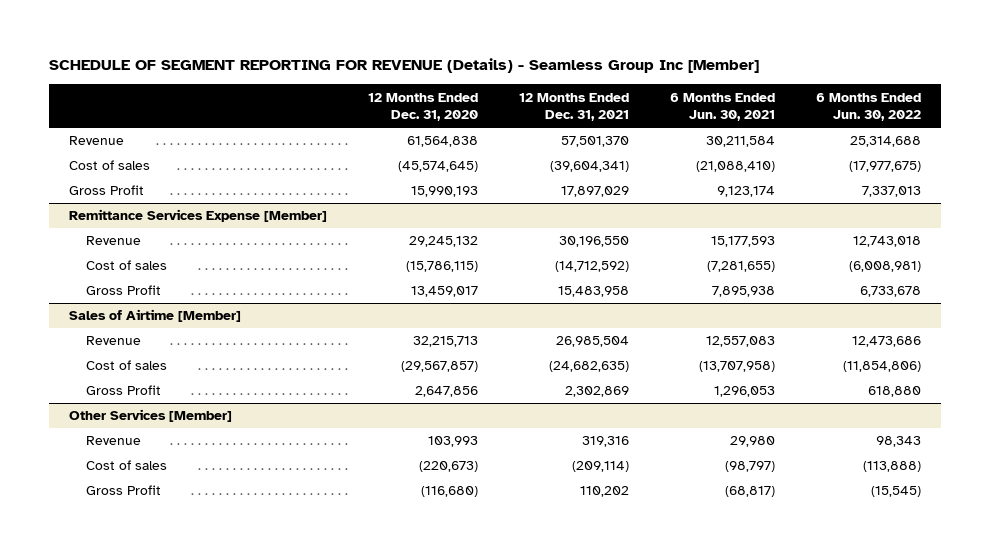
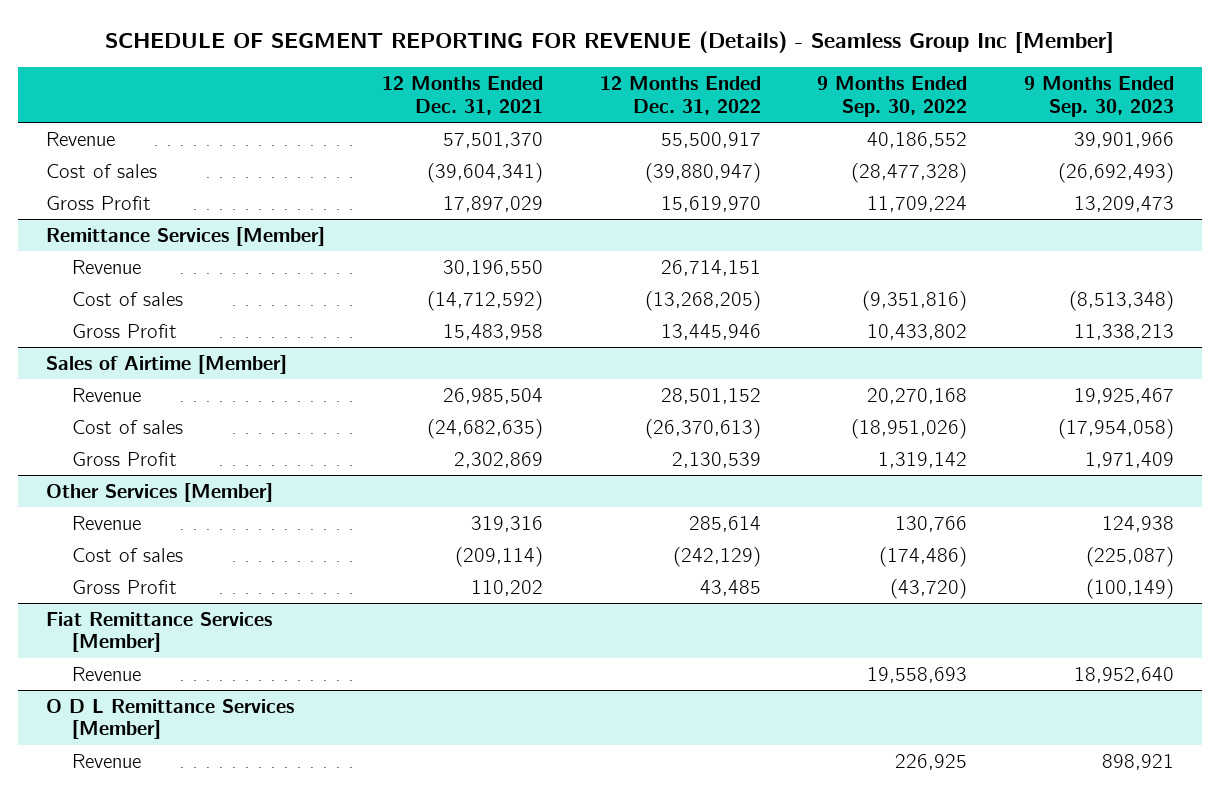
- | 12 Months Ended Dec. 31, 2020 | 12 Months Ended Dec. 31, 2021 | 6 Months Ended Jun. 30, 2021 | 6 Months Ended Jun. 30, 2022
+ | 12 Months Ended Dec. 31, 2021 | 12 Months Ended Dec. 31, 2022 | 9 Months Ended Sep. 30, 2022 | 9 Months Ended Sep. 30, 2023
- Remittance Services Expense [Member]
+ Remittance Services [Member]
+ Fiat Remittance Services [Member]
+ Revenue | | | 19,558,693 | 18,952,640
+ O D L Remittance Services [Member]
+ Revenue | | | 226,925 | 898,921

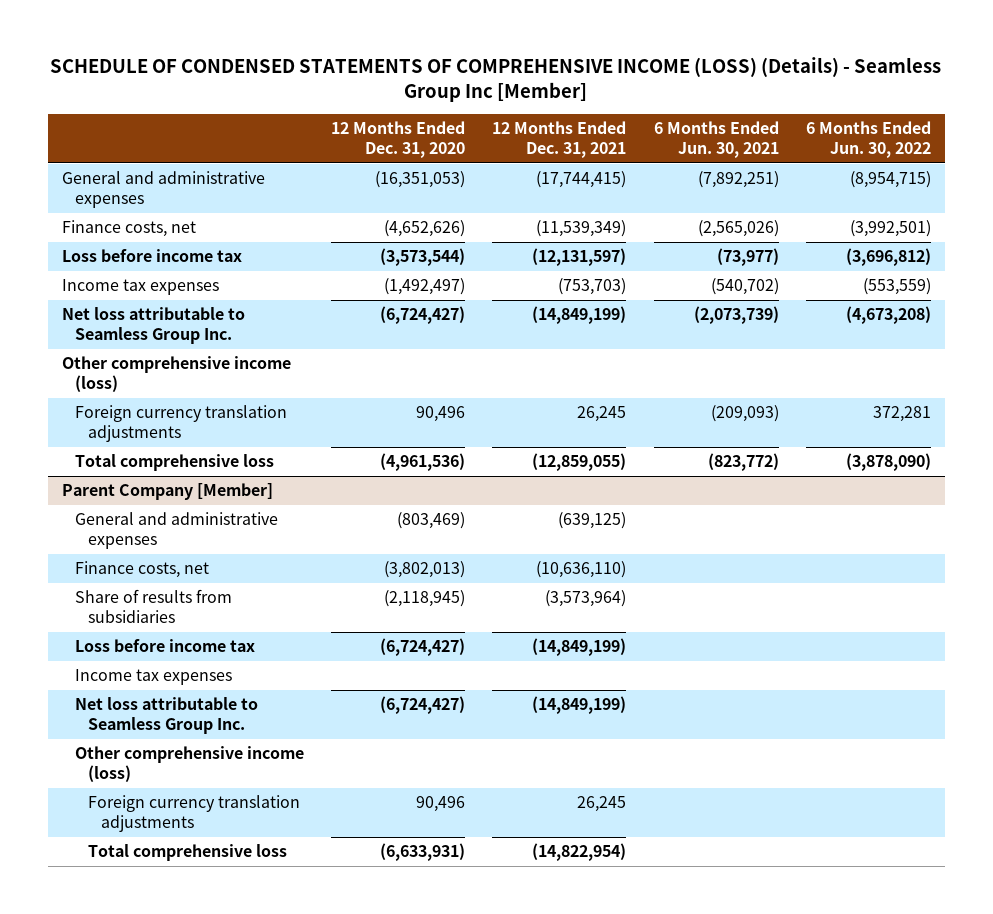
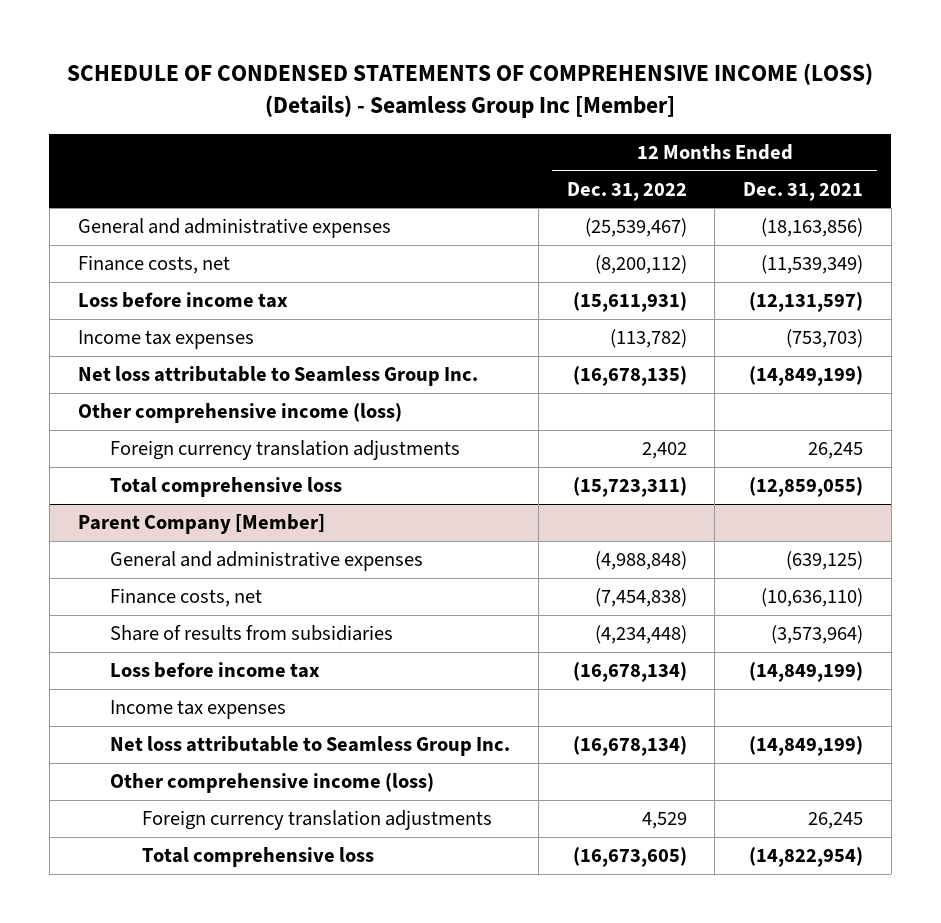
- | 12 Months Ended Dec. 31, 2020 | 12 Months Ended Dec. 31, 2021 | 6 Months Ended Jun. 30, 2021 | 6 Months Ended Jun. 30, 2022
+ | 12 Months Ended Dec. 31, 2022 | 12 Months Ended Dec. 31, 2021
- General and administrative expenses | (16,351,053) | (17,744,415) | (7,892,251) | (8,954,715)
+ General and administrative expenses | (25,539,467) | (18,163,856)

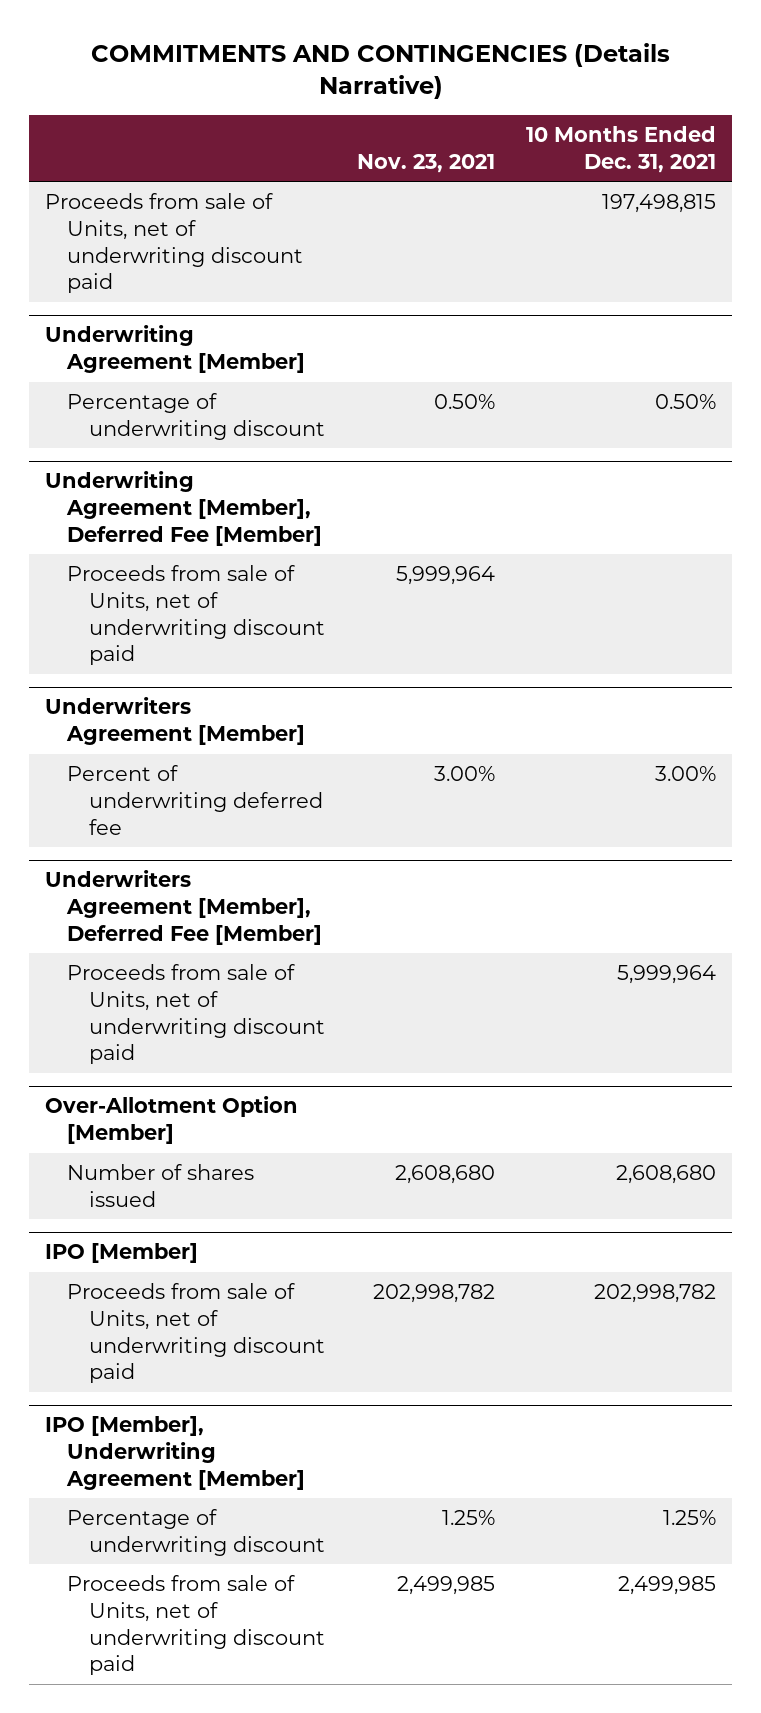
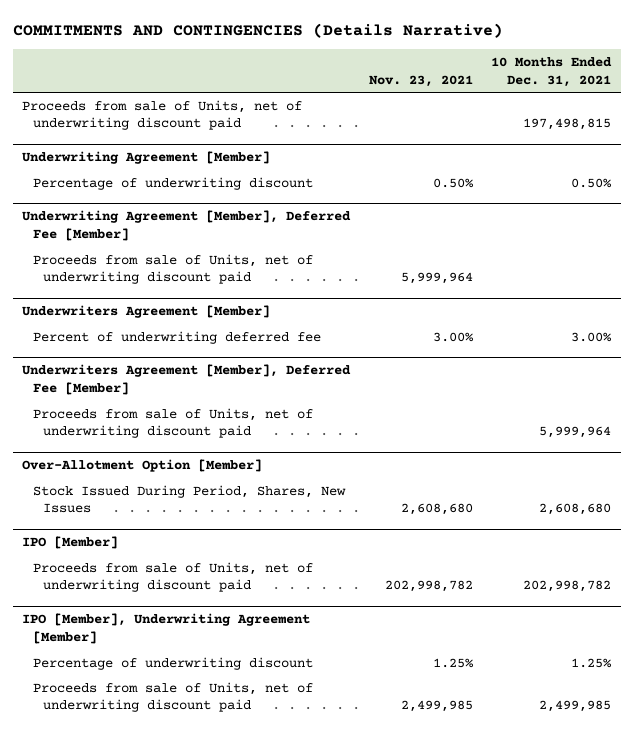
@ Over-Allotment Option [Member]
- Number of shares issued | 2,608,680 | 2,608,680
+ Stock Issued During Period, Shares, New Issues | 2,608,680 | 2,608,680

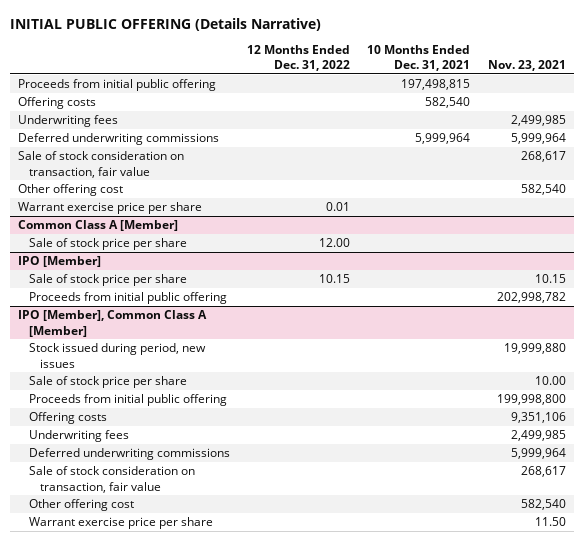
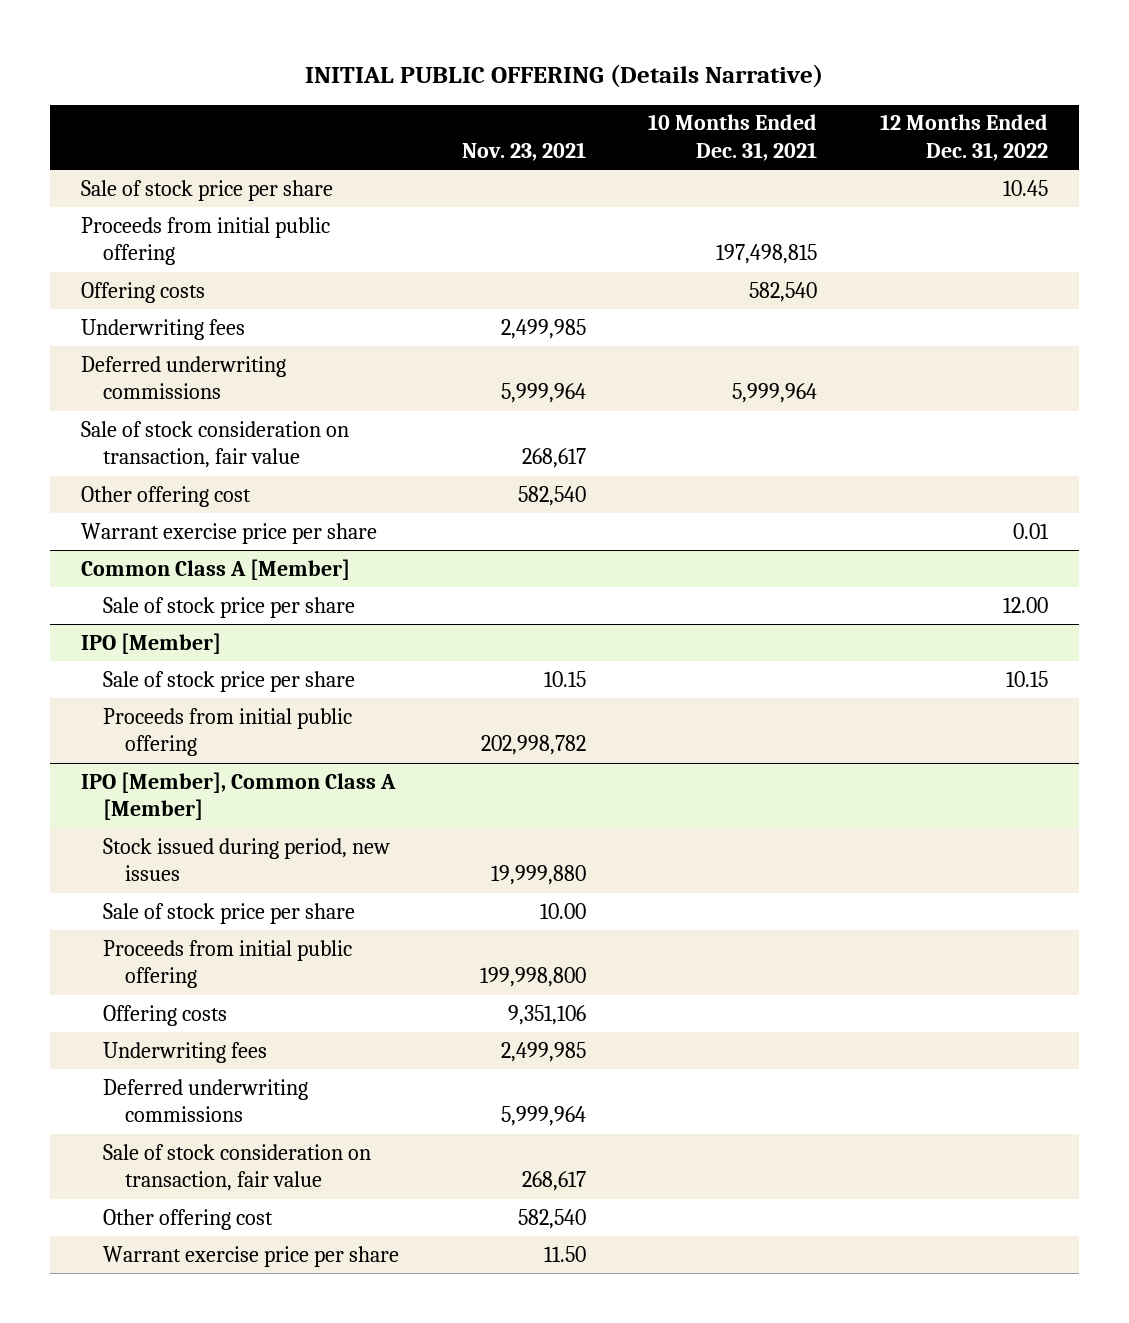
- | 12 Months Ended Dec. 31, 2022 | 10 Months Ended Dec. 31, 2021 | Nov. 23, 2021
+ | Nov. 23, 2021 | 10 Months Ended Dec. 31, 2021 | 12 Months Ended Dec. 31, 2022
+ Sale of stock price per share | | | 10.45

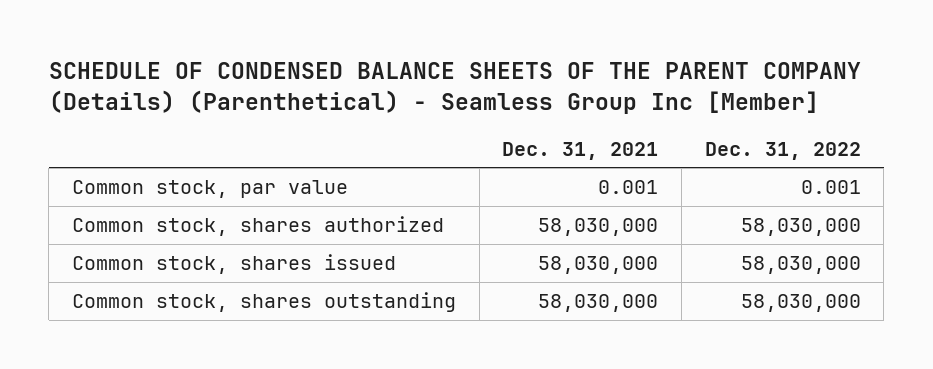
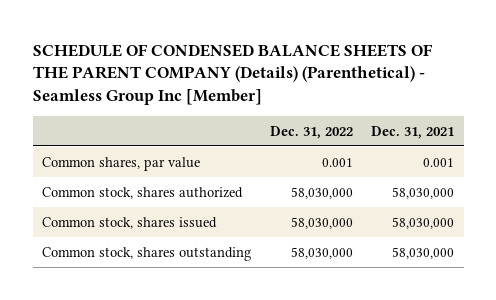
- | Dec. 31, 2021 | Dec. 31, 2022
+ | Dec. 31, 2022 | Dec. 31, 2021
- Common stock, par value | 0.001 | 0.001
+ Common shares, par value | 0.001 | 0.001

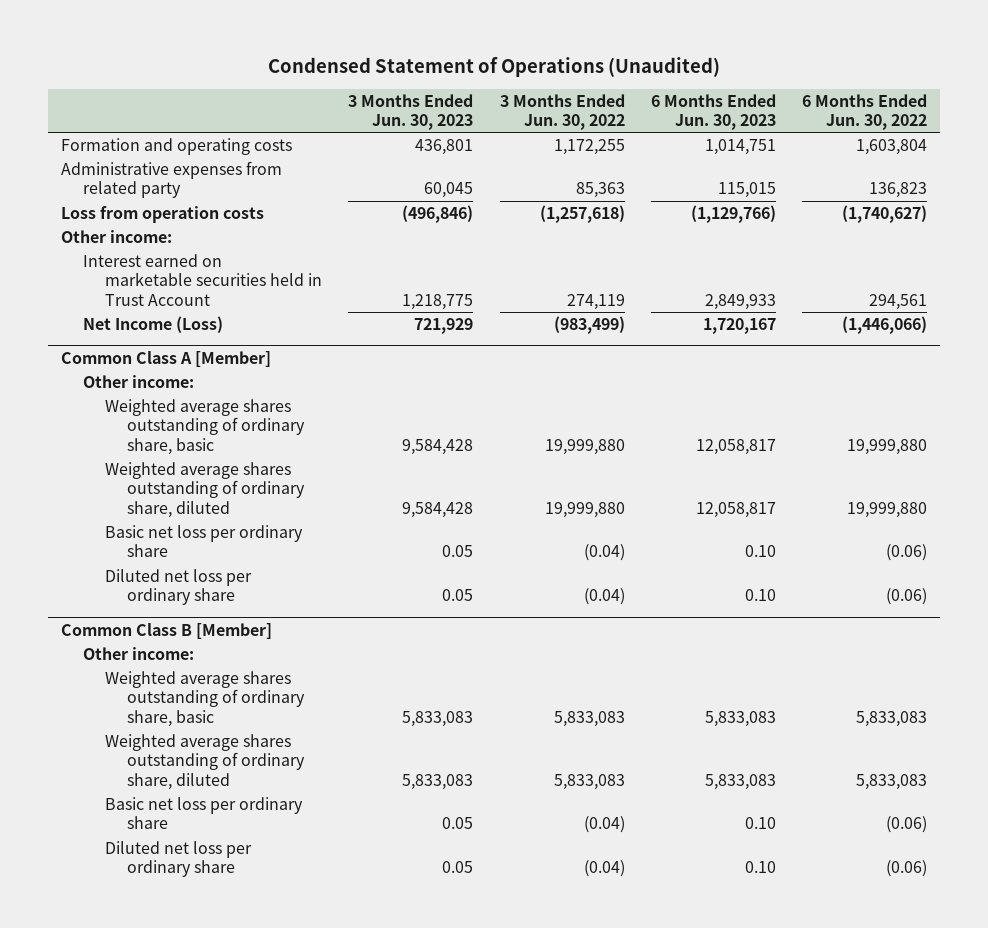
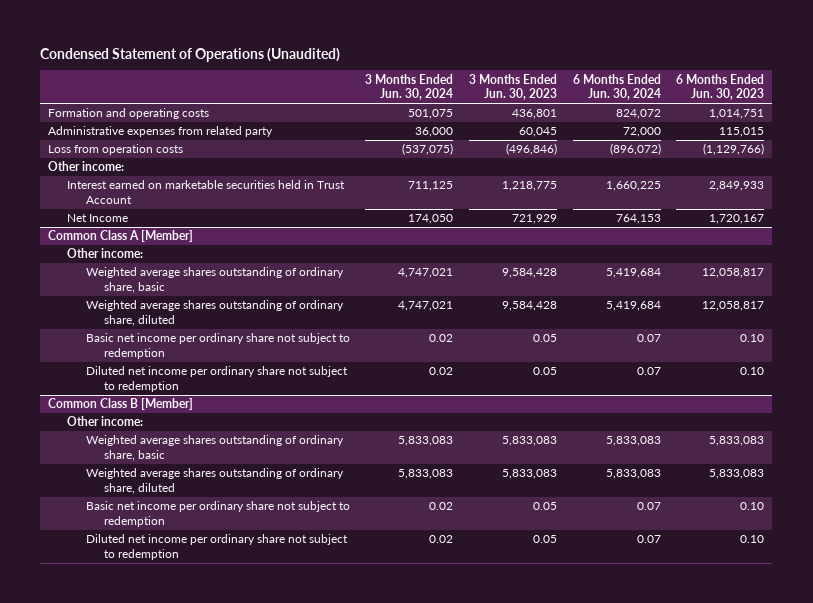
- | 3 Months Ended Jun. 30, 2023 | 3 Months Ended Jun. 30, 2022 | 6 Months Ended Jun. 30, 2023 | 6 Months Ended Jun. 30, 2022
+ | 3 Months Ended Jun. 30, 2024 | 3 Months Ended Jun. 30, 2023 | 6 Months Ended Jun. 30, 2024 | 6 Months Ended Jun. 30, 2023
- Net Income (Loss) | 721,929 | (983,499) | 1,720,167 | (1,446,066)
+ Net Income | 174,050 | 721,929 | 764,153 | 1,720,167
@ Common Class A [Member]
- Basic net loss per ordinary share | 0.05 | (0.04) | 0.10 | (0.06)
- Diluted net loss per ordinary share | 0.05 | (0.04) | 0.10 | (0.06)
+ Basic net income per ordinary share not subject to redemption | 0.02 | 0.05 | 0.07 | 0.10
+ Diluted net income per ordinary share not subject to redemption | 0.02 | 0.05 | 0.07 | 0.10
@ Common Class B [Member]
- Basic net loss per ordinary share | 0.05 | (0.04) | 0.10 | (0.06)
- Diluted net loss per ordinary share | 0.05 | (0.04) | 0.10 | (0.06)
+ Basic net income per ordinary share not subject to redemption | 0.02 | 0.05 | 0.07 | 0.10
+ Diluted net income per ordinary share not subject to redemption | 0.02 | 0.05 | 0.07 | 0.10

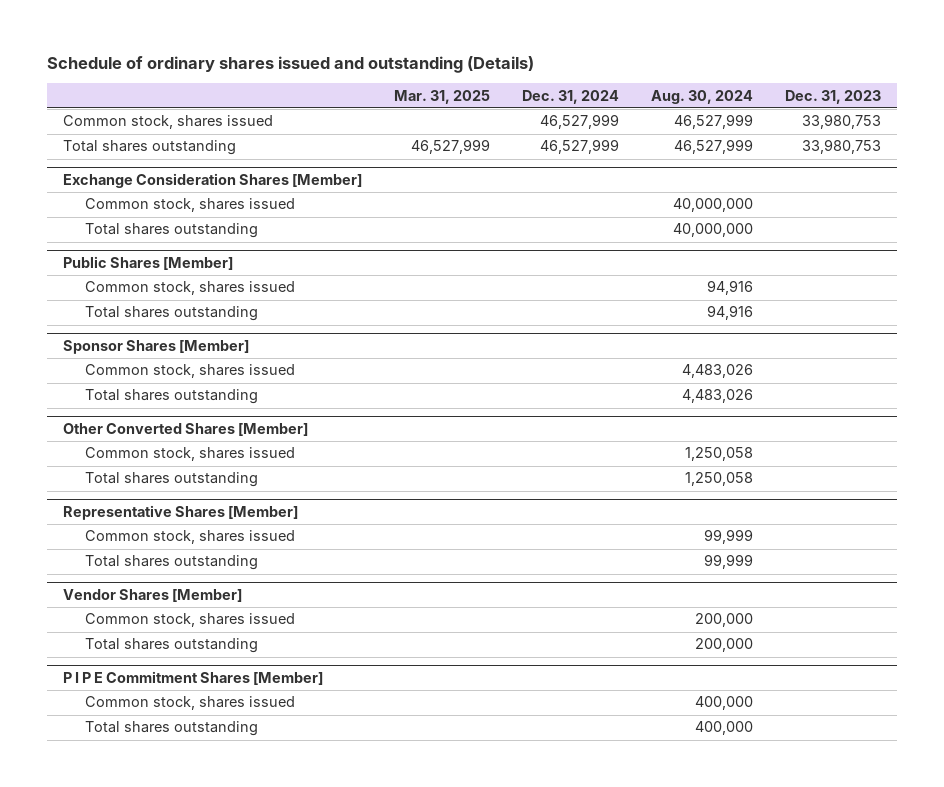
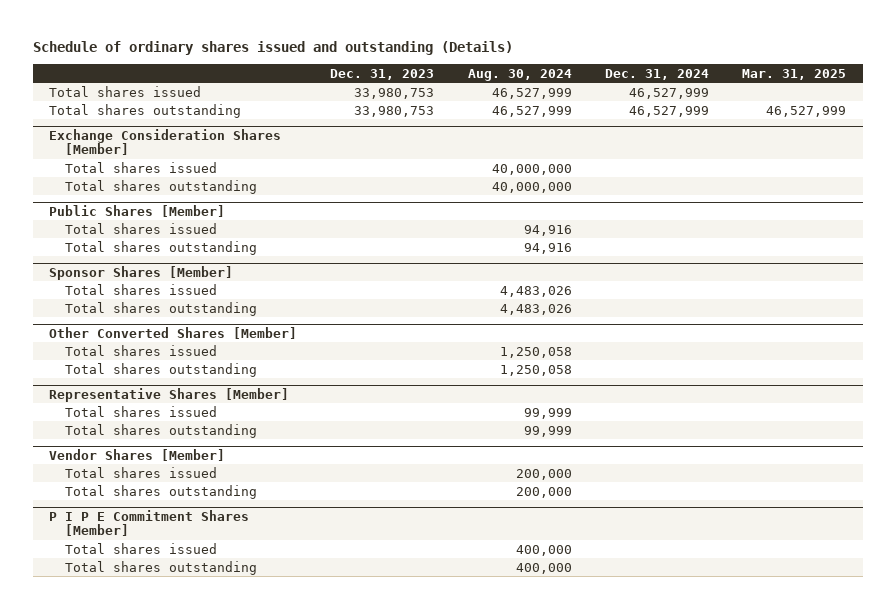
- | Mar. 31, 2025 | Dec. 31, 2024 | Aug. 30, 2024 | Dec. 31, 2023
+ | Dec. 31, 2023 | Aug. 30, 2024 | Dec. 31, 2024 | Mar. 31, 2025
- Common stock, shares issued | | 46,527,999 | 46,527,999 | 33,980,753
+ Total shares issued | 33,980,753 | 46,527,999 | 46,527,999 |
@ Exchange Consideration Shares [Member]
- Common stock, shares issued | | | 40,000,000 |
+ Total shares issued | | 40,000,000 | |
@ Public Shares [Member]
- Common stock, shares issued | | | 94,916 |
+ Total shares issued | | 94,916 | |
@ Sponsor Shares [Member]
- Common stock, shares issued | | | 4,483,026 |
+ Total shares issued | | 4,483,026 | |
@ Other Converted Shares [Member]
- Common stock, shares issued | | | 1,250,058 |
+ Total shares issued | | 1,250,058 | |
@ Representative Shares [Member]
- Common stock, shares issued | | | 99,999 |
+ Total shares issued | | 99,999 | |
@ Vendor Shares [Member]
- Common stock, shares issued | | | 200,000 |
+ Total shares issued | | 200,000 | |
@ P I P E Commitment Shares [Member]
- Common stock, shares issued | | | 400,000 |
+ Total shares issued | | 400,000 | |

